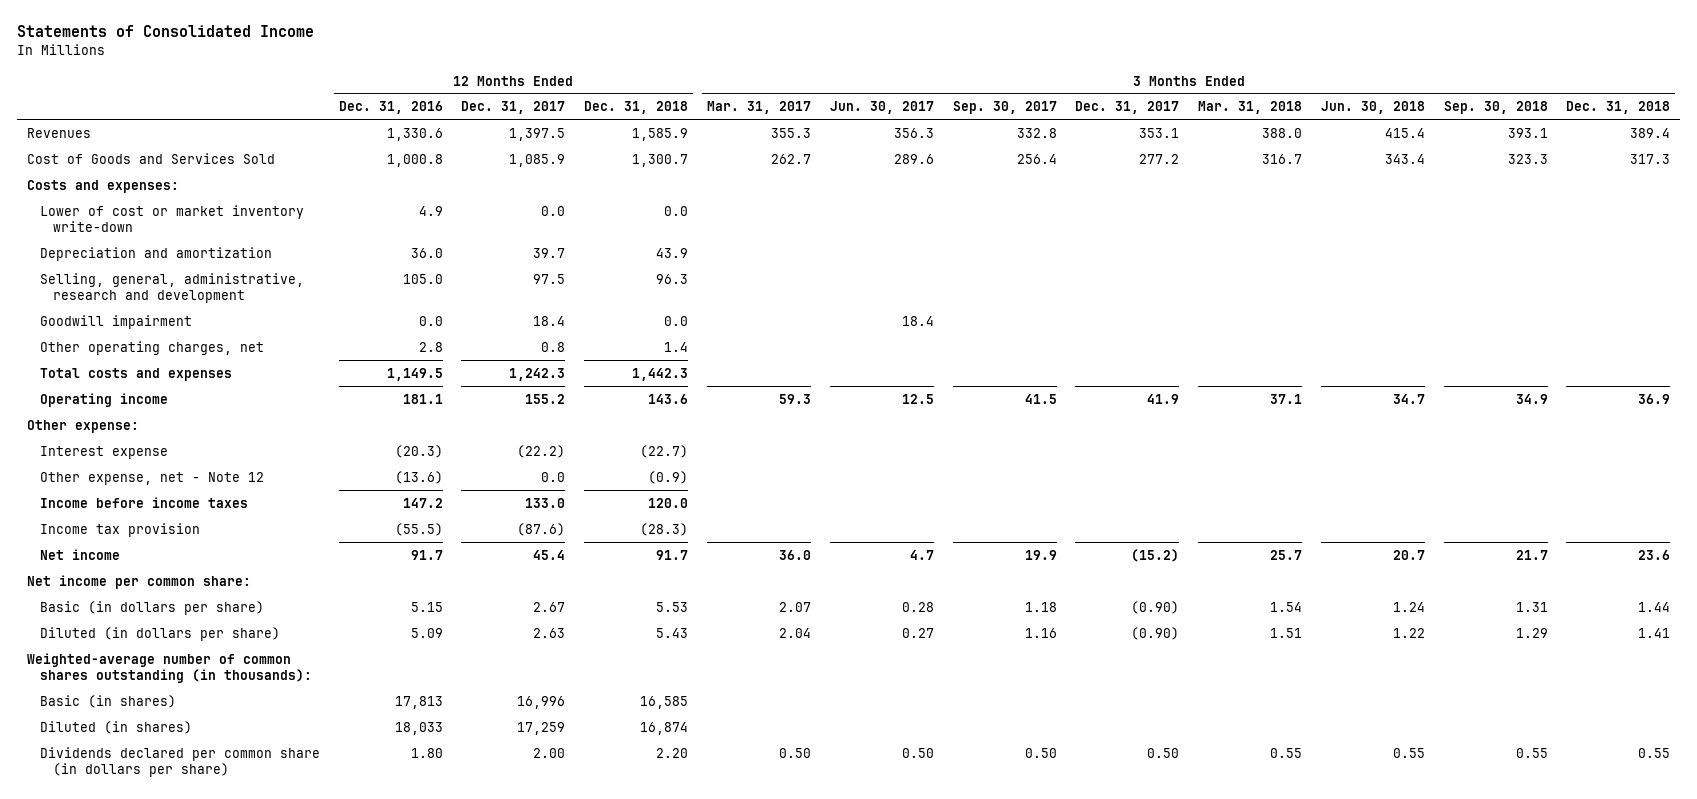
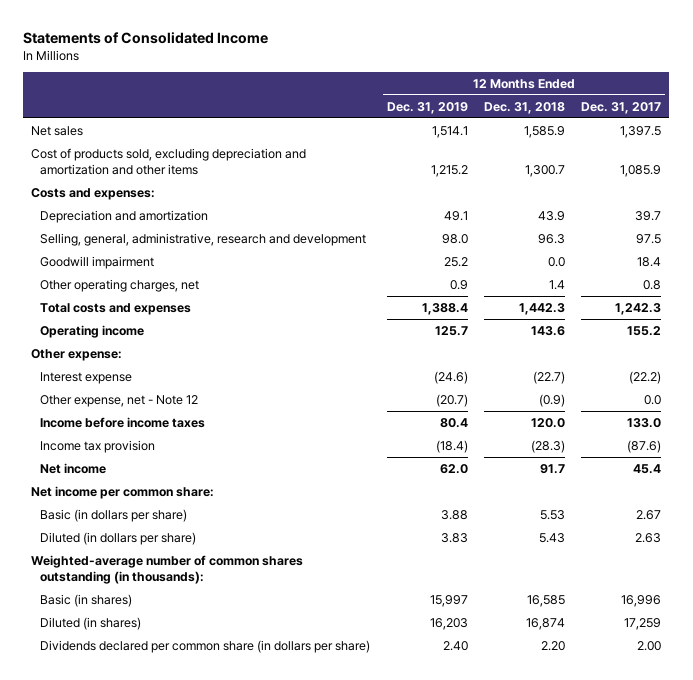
- | 12 Months Ended Dec. 31, 2016 | 12 Months Ended Dec. 31, 2017 | 12 Months Ended Dec. 31, 2018 | 3 Months Ended Mar. 31, 2017 | 3 Months Ended Jun. 30, 2017 | 3 Months Ended Sep. 30, 2017 | 3 Months Ended Dec. 31, 2017 | 3 Months Ended Mar. 31, 2018 | 3 Months Ended Jun. 30, 2018 | 3 Months Ended Sep. 30, 2018 | 3 Months Ended Dec. 31, 2018
+ | 12 Months Ended Dec. 31, 2019 | 12 Months Ended Dec. 31, 2018 | 12 Months Ended Dec. 31, 2017
- Revenues | 1,330.6 | 1,397.5 | 1,585.9 | 355.3 | 356.3 | 332.8 | 353.1 | 388.0 | 415.4 | 393.1 | 389.4
- Cost of Goods and Services Sold | 1,000.8 | 1,085.9 | 1,300.7 | 262.7 | 289.6 | 256.4 | 277.2 | 316.7 | 343.4 | 323.3 | 317.3
+ Net sales | 1,514.1 | 1,585.9 | 1,397.5
+ Cost of products sold, excluding depreciation and amortization and other items | 1,215.2 | 1,300.7 | 1,085.9
- Lower of cost or market inventory write-down | 4.9 | 0.0 | 0.0 | | | | | | | |

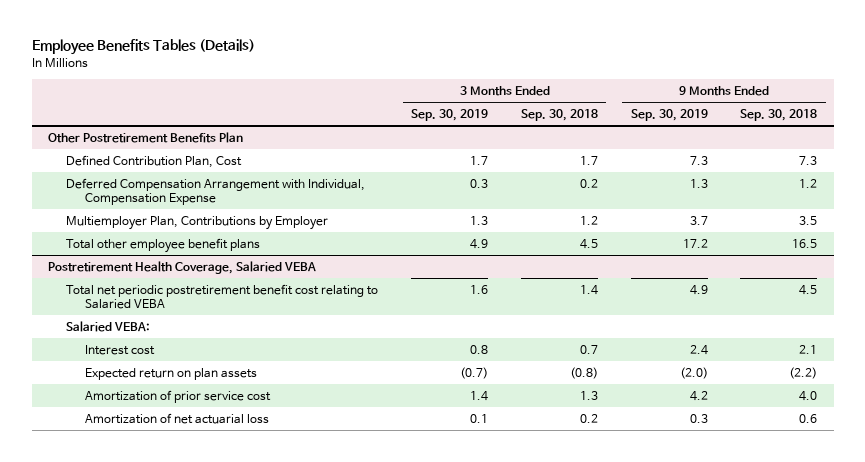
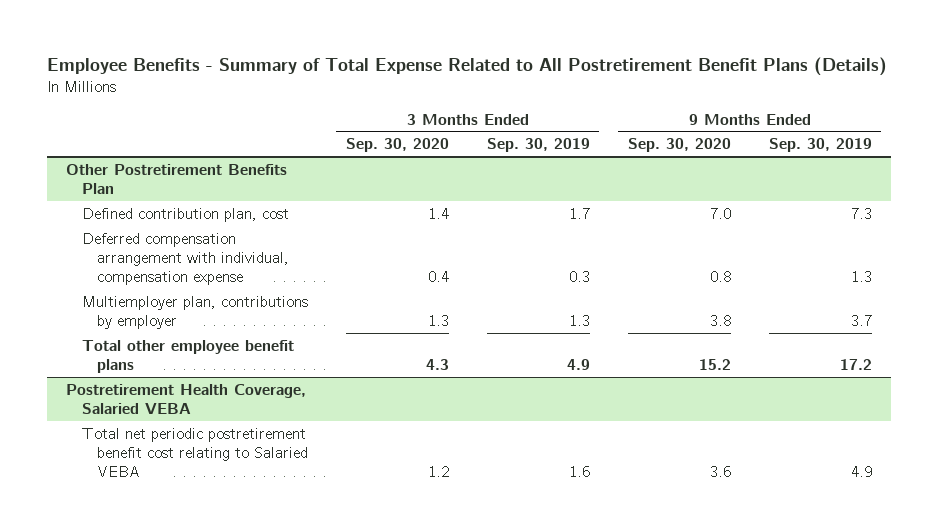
- Employee Benefits Tables (Details)
+ Employee Benefits - Summary of Total Expense Related to All Postretirement Benefit Plans (Details)
- | 3 Months Ended Sep. 30, 2019 | 3 Months Ended Sep. 30, 2018 | 9 Months Ended Sep. 30, 2019 | 9 Months Ended Sep. 30, 2018
+ | 3 Months Ended Sep. 30, 2020 | 3 Months Ended Sep. 30, 2019 | 9 Months Ended Sep. 30, 2020 | 9 Months Ended Sep. 30, 2019
@ Other Postretirement Benefits Plan
- Defined Contribution Plan, Cost | 1.7 | 1.7 | 7.3 | 7.3
- Deferred Compensation Arrangement with Individual, Compensation Expense | 0.3 | 0.2 | 1.3 | 1.2
- Multiemployer Plan, Contributions by Employer | 1.3 | 1.2 | 3.7 | 3.5
+ Defined contribution plan, cost | 1.4 | 1.7 | 7.0 | 7.3
+ Deferred compensation arrangement with individual, compensation expense | 0.4 | 0.3 | 0.8 | 1.3
+ Multiemployer plan, contributions by employer | 1.3 | 1.3 | 3.8 | 3.7
@ Postretirement Health Coverage, Salaried VEBA
- Salaried VEBA:
- Interest cost | 0.8 | 0.7 | 2.4 | 2.1
- Expected return on plan assets | (0.7) | (0.8) | (2.0) | (2.2)
- Amortization of prior service cost | 1.4 | 1.3 | 4.2 | 4.0
- Amortization of net actuarial loss | 0.1 | 0.2 | 0.3 | 0.6

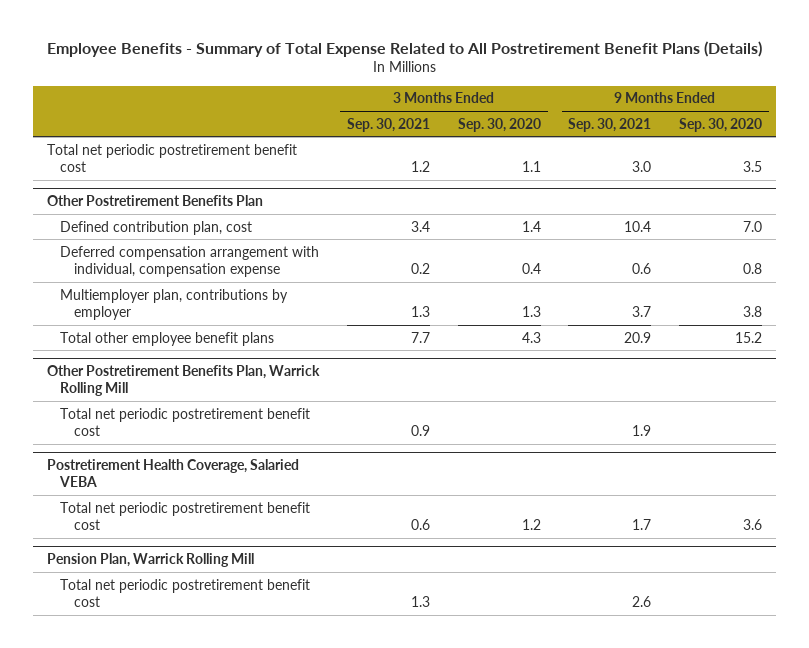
- | 3 Months Ended Sep. 30, 2020 | 3 Months Ended Sep. 30, 2019 | 9 Months Ended Sep. 30, 2020 | 9 Months Ended Sep. 30, 2019
+ | 3 Months Ended Sep. 30, 2021 | 3 Months Ended Sep. 30, 2020 | 9 Months Ended Sep. 30, 2021 | 9 Months Ended Sep. 30, 2020
+ Total net periodic postretirement benefit cost | 1.2 | 1.1 | 3.0 | 3.5
+ Other Postretirement Benefits Plan, Warrick Rolling Mill
+ Total net periodic postretirement benefit cost | 0.9 | | 1.9 |
@ Postretirement Health Coverage, Salaried VEBA
- Total net periodic postretirement benefit cost relating to Salaried VEBA | 1.2 | 1.6 | 3.6 | 4.9
+ Total net periodic postretirement benefit cost | 0.6 | 1.2 | 1.7 | 3.6
+ Pension Plan, Warrick Rolling Mill
+ Total net periodic postretirement benefit cost | 1.3 | | 2.6 |

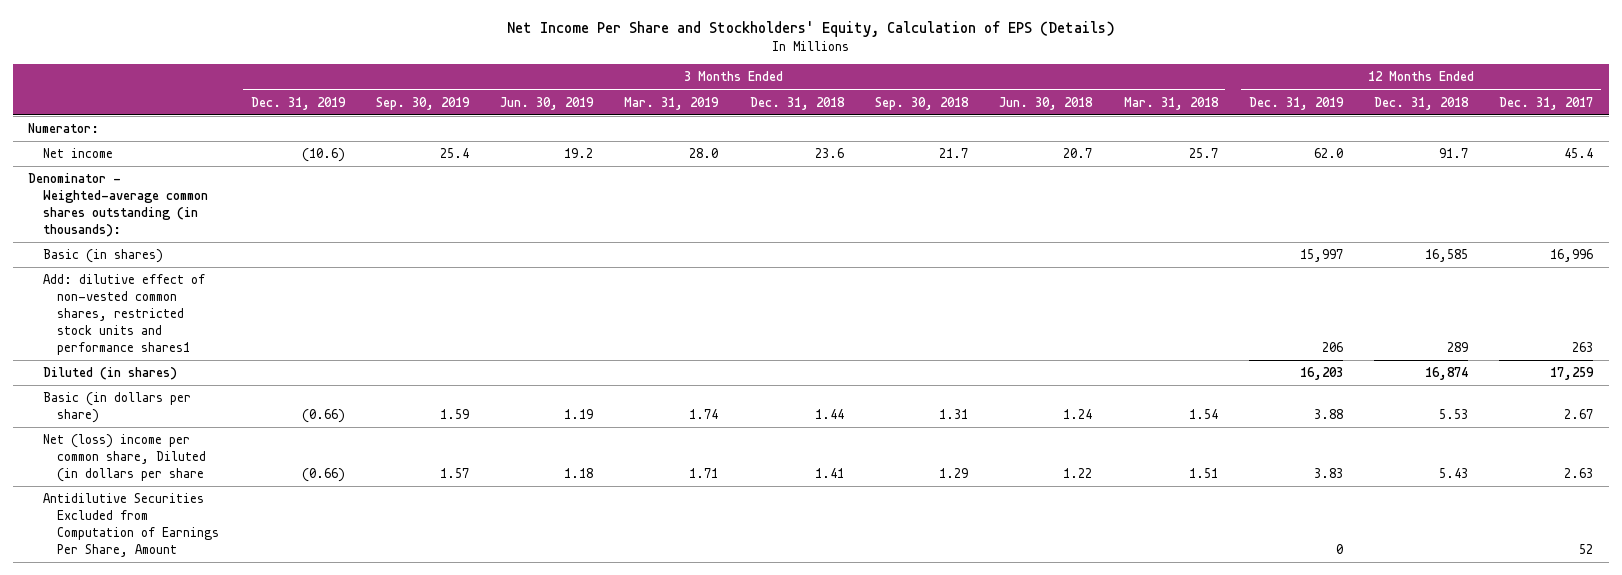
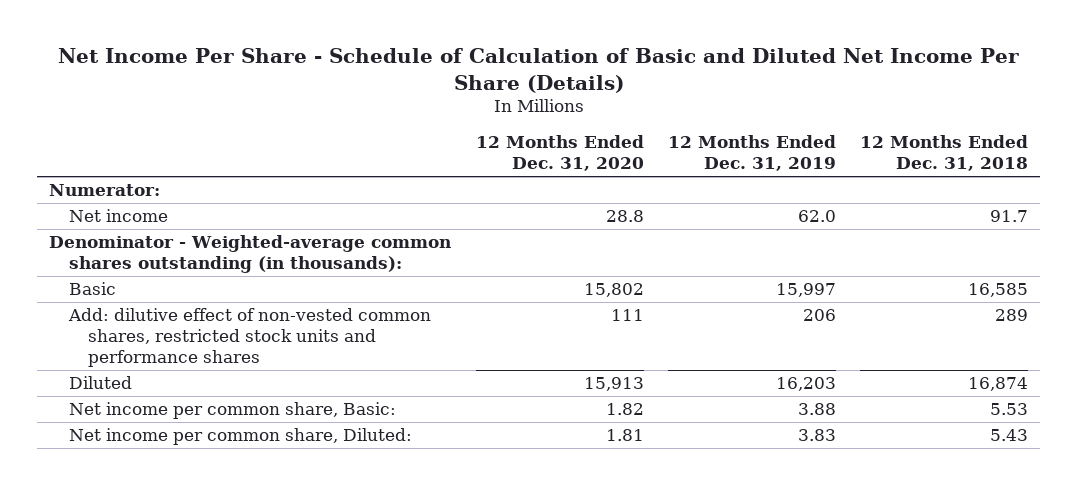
- Net Income Per Share and Stockholders' Equity, Calculation of EPS (Details)
+ Net Income Per Share - Schedule of Calculation of Basic and Diluted Net Income Per Share (Details)
- | 3 Months Ended Dec. 31, 2019 | 3 Months Ended Sep. 30, 2019 | 3 Months Ended Jun. 30, 2019 | 3 Months Ended Mar. 31, 2019 | 3 Months Ended Dec. 31, 2018 | 3 Months Ended Sep. 30, 2018 | 3 Months Ended Jun. 30, 2018 | 3 Months Ended Mar. 31, 2018 | 12 Months Ended Dec. 31, 2019 | 12 Months Ended Dec. 31, 2018 | 12 Months Ended Dec. 31, 2017
+ | 12 Months Ended Dec. 31, 2020 | 12 Months Ended Dec. 31, 2019 | 12 Months Ended Dec. 31, 2018
- Basic (in shares) | | | | | | | | | 15,997 | 16,585 | 16,996
- Add: dilutive effect of non-vested common shares, restricted stock units and performance shares1 | | | | | | | | | 206 | 289 | 263
- Diluted (in shares) | | | | | | | | | 16,203 | 16,874 | 17,259
- Basic (in dollars per share) | (0.66) | 1.59 | 1.19 | 1.74 | 1.44 | 1.31 | 1.24 | 1.54 | 3.88 | 5.53 | 2.67
- Net (loss) income per common share, Diluted (in dollars per share | (0.66) | 1.57 | 1.18 | 1.71 | 1.41 | 1.29 | 1.22 | 1.51 | 3.83 | 5.43 | 2.63
- Antidilutive Securities Excluded from Computation of Earnings Per Share, Amount | | | | | | | | | 0 | | 52
+ Basic | 15,802 | 15,997 | 16,585
+ Add: dilutive effect of non-vested common shares, restricted stock units and performance shares | 111 | 206 | 289
+ Diluted | 15,913 | 16,203 | 16,874
+ Net income per common share, Basic: | 1.82 | 3.88 | 5.53
+ Net income per common share, Diluted: | 1.81 | 3.83 | 5.43

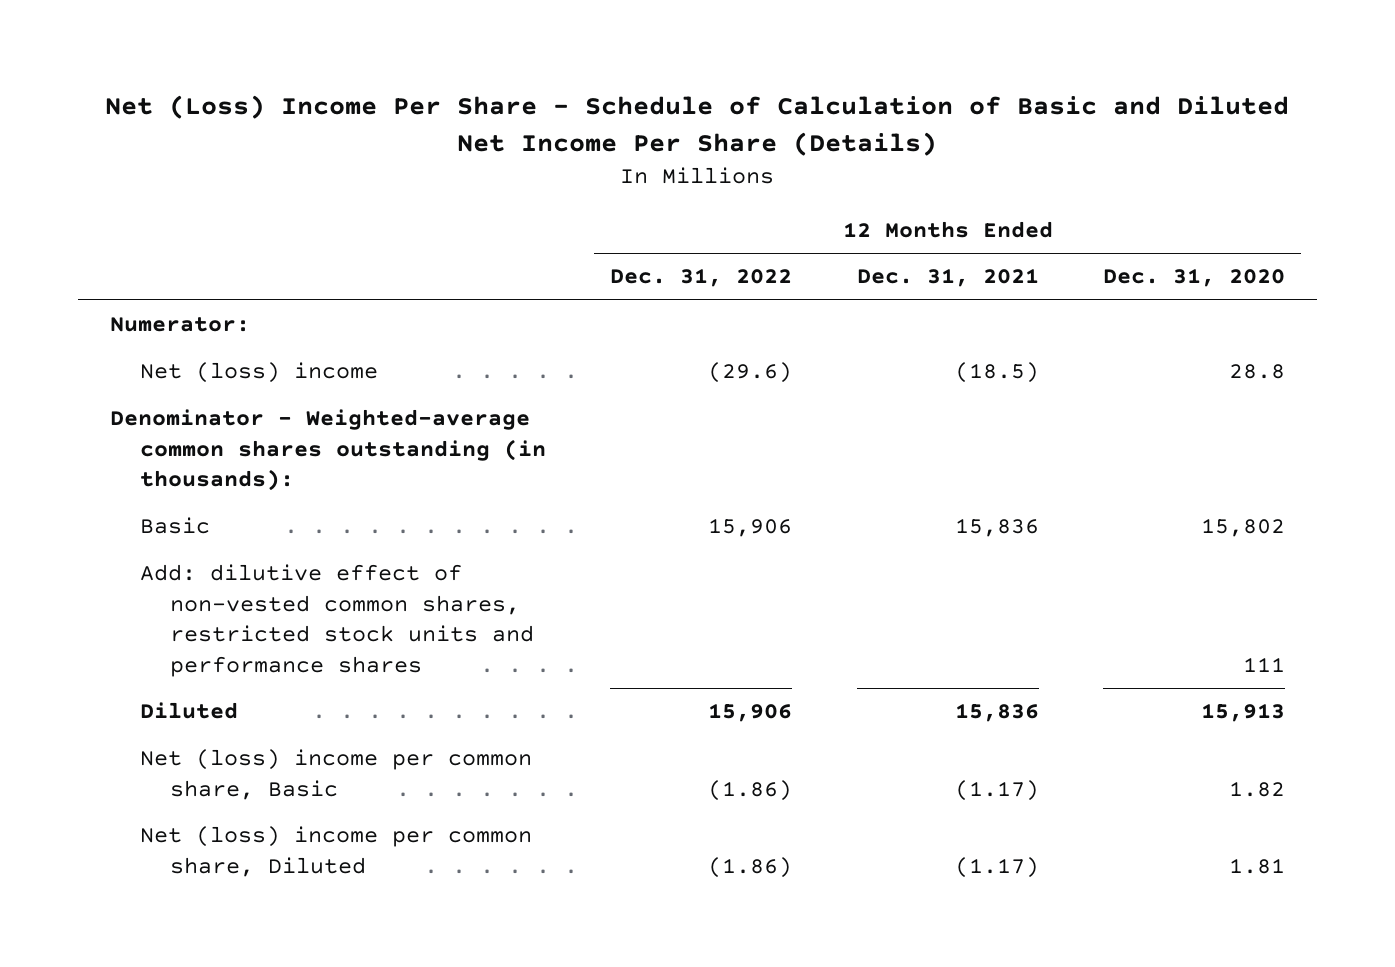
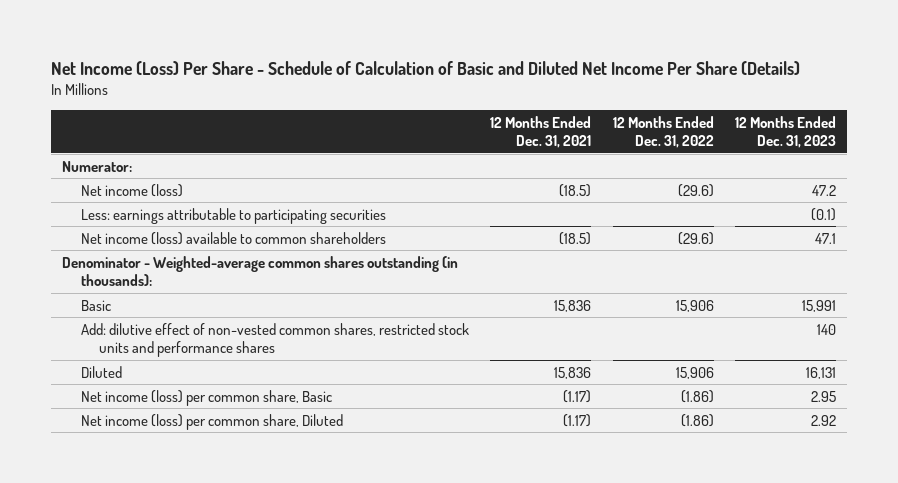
- Net (Loss) Income Per Share - Schedule of Calculation of Basic and Diluted Net Income Per Share (Details)
+ Net Income (Loss) Per Share - Schedule of Calculation of Basic and Diluted Net Income Per Share (Details)
- | 12 Months Ended Dec. 31, 2022 | 12 Months Ended Dec. 31, 2021 | 12 Months Ended Dec. 31, 2020
+ | 12 Months Ended Dec. 31, 2021 | 12 Months Ended Dec. 31, 2022 | 12 Months Ended Dec. 31, 2023
- Net (loss) income | (29.6) | (18.5) | 28.8
+ Net income (loss) | (18.5) | (29.6) | 47.2
+ Less: earnings attributable to participating securities | | | (0.1)
+ Net income (loss) available to common shareholders | (18.5) | (29.6) | 47.1
- Net (loss) income per common share, Basic | (1.86) | (1.17) | 1.82
- Net (loss) income per common share, Diluted | (1.86) | (1.17) | 1.81
+ Net income (loss) per common share, Basic | (1.17) | (1.86) | 2.95
+ Net income (loss) per common share, Diluted | (1.17) | (1.86) | 2.92

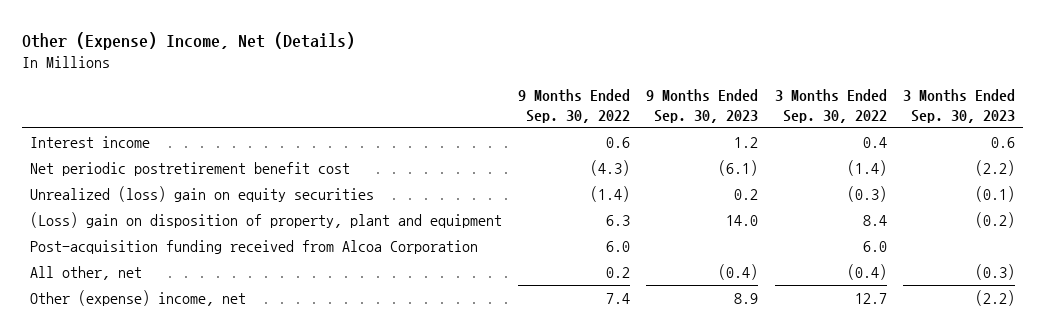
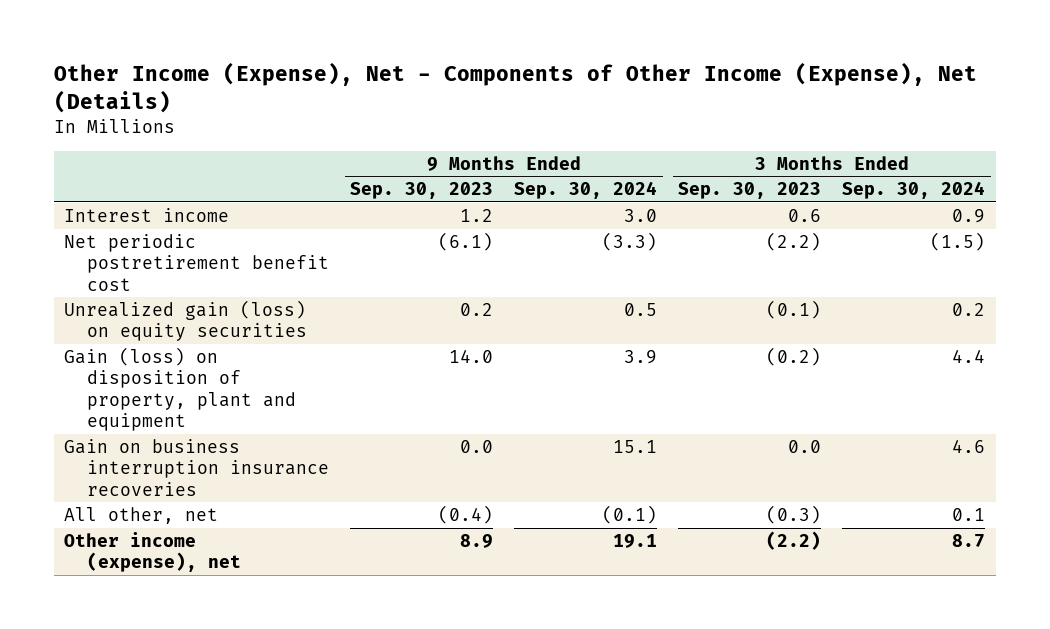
- Other (Expense) Income, Net (Details)
+ Other Income (Expense), Net - Components of Other Income (Expense), Net (Details)
- | 9 Months Ended Sep. 30, 2022 | 9 Months Ended Sep. 30, 2023 | 3 Months Ended Sep. 30, 2022 | 3 Months Ended Sep. 30, 2023
+ | 9 Months Ended Sep. 30, 2023 | 9 Months Ended Sep. 30, 2024 | 3 Months Ended Sep. 30, 2023 | 3 Months Ended Sep. 30, 2024
- Unrealized (loss) gain on equity securities | (1.4) | 0.2 | (0.3) | (0.1)
- (Loss) gain on disposition of property, plant and equipment | 6.3 | 14.0 | 8.4 | (0.2)
- Post-acquisition funding received from Alcoa Corporation | 6.0 | | 6.0 |
+ Unrealized gain (loss) on equity securities | 0.2 | 0.5 | (0.1) | 0.2
+ Gain (loss) on disposition of property, plant and equipment | 14.0 | 3.9 | (0.2) | 4.4
+ Gain on business interruption insurance recoveries | 0.0 | 15.1 | 0.0 | 4.6
- Other (expense) income, net | 7.4 | 8.9 | 12.7 | (2.2)
+ Other income (expense), net | 8.9 | 19.1 | (2.2) | 8.7

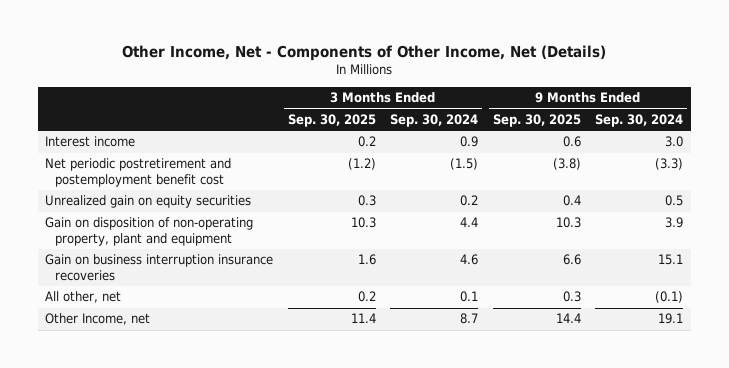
- Other Income (Expense), Net - Components of Other Income (Expense), Net (Details)
+ Other Income, Net - Components of Other Income, Net (Details)
- | 9 Months Ended Sep. 30, 2023 | 9 Months Ended Sep. 30, 2024 | 3 Months Ended Sep. 30, 2023 | 3 Months Ended Sep. 30, 2024
+ | 3 Months Ended Sep. 30, 2025 | 3 Months Ended Sep. 30, 2024 | 9 Months Ended Sep. 30, 2025 | 9 Months Ended Sep. 30, 2024
- Net periodic postretirement benefit cost | (6.1) | (3.3) | (2.2) | (1.5)
- Unrealized gain (loss) on equity securities | 0.2 | 0.5 | (0.1) | 0.2
- Gain (loss) on disposition of property, plant and equipment | 14.0 | 3.9 | (0.2) | 4.4
+ Net periodic postretirement and postemployment benefit cost | (1.2) | (1.5) | (3.8) | (3.3)
+ Unrealized gain on equity securities | 0.3 | 0.2 | 0.4 | 0.5
+ Gain on disposition of non-operating property, plant and equipment | 10.3 | 4.4 | 10.3 | 3.9
- Other income (expense), net | 8.9 | 19.1 | (2.2) | 8.7
+ Other Income, net | 11.4 | 8.7 | 14.4 | 19.1

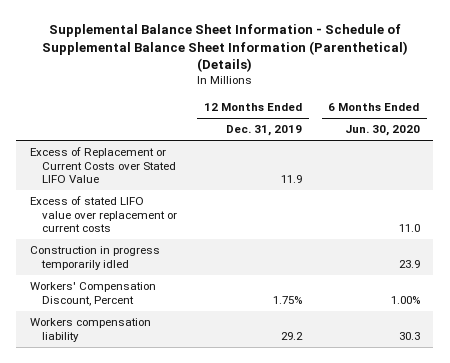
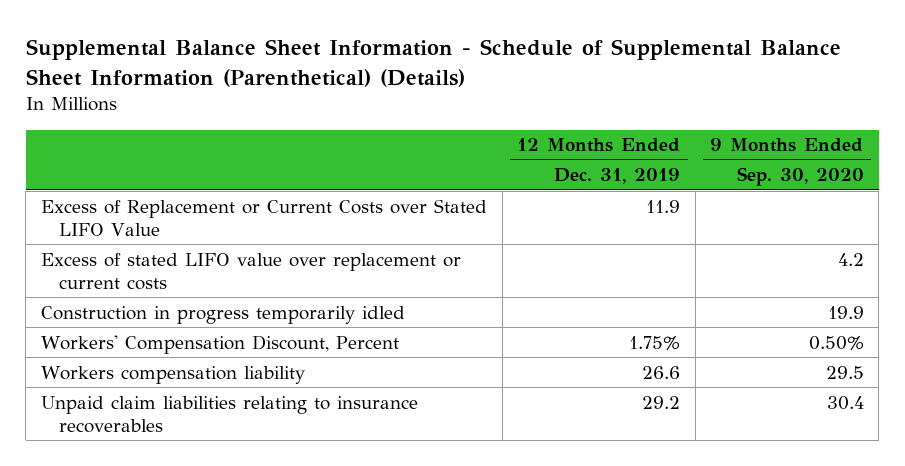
- | 12 Months Ended Dec. 31, 2019 | 6 Months Ended Jun. 30, 2020
+ | 12 Months Ended Dec. 31, 2019 | 9 Months Ended Sep. 30, 2020
- Workers compensation liability | 29.2 | 30.3
+ Workers compensation liability | 26.6 | 29.5
+ Unpaid claim liabilities relating to insurance recoverables | 29.2 | 30.4

